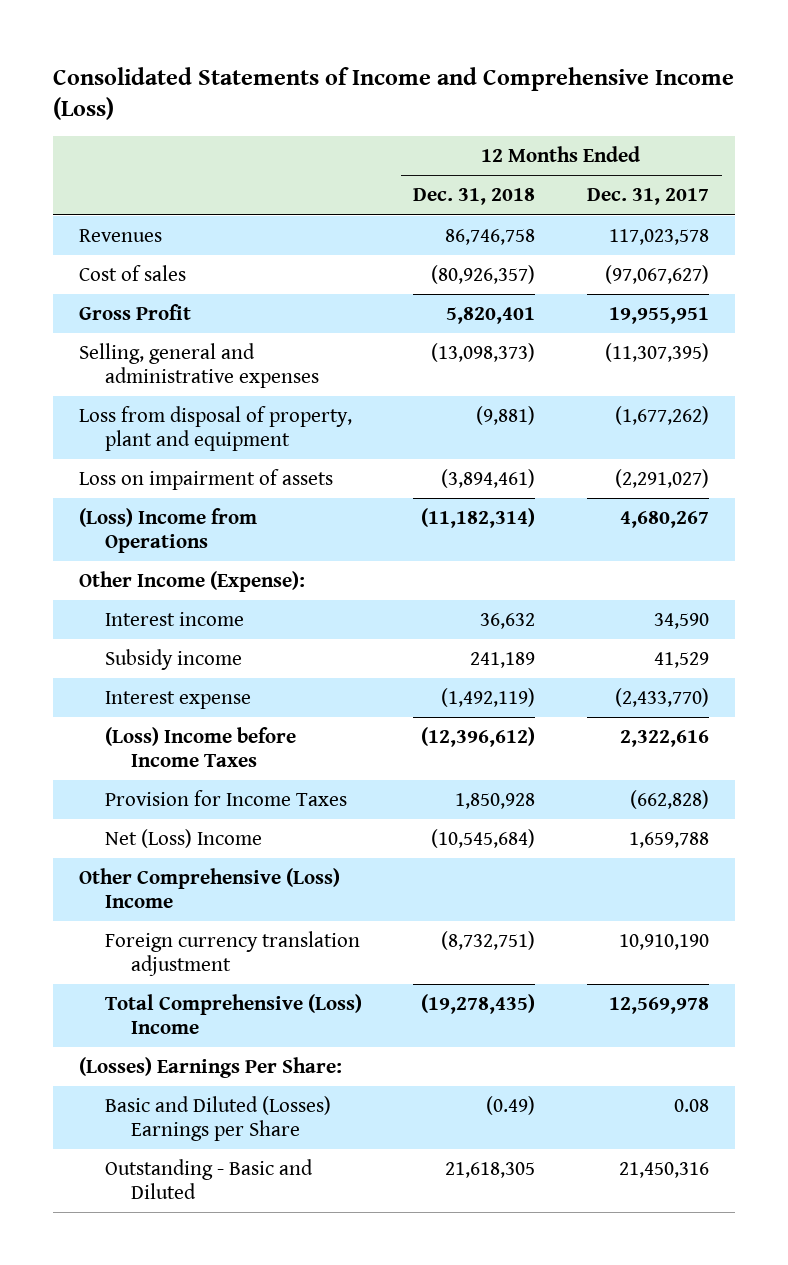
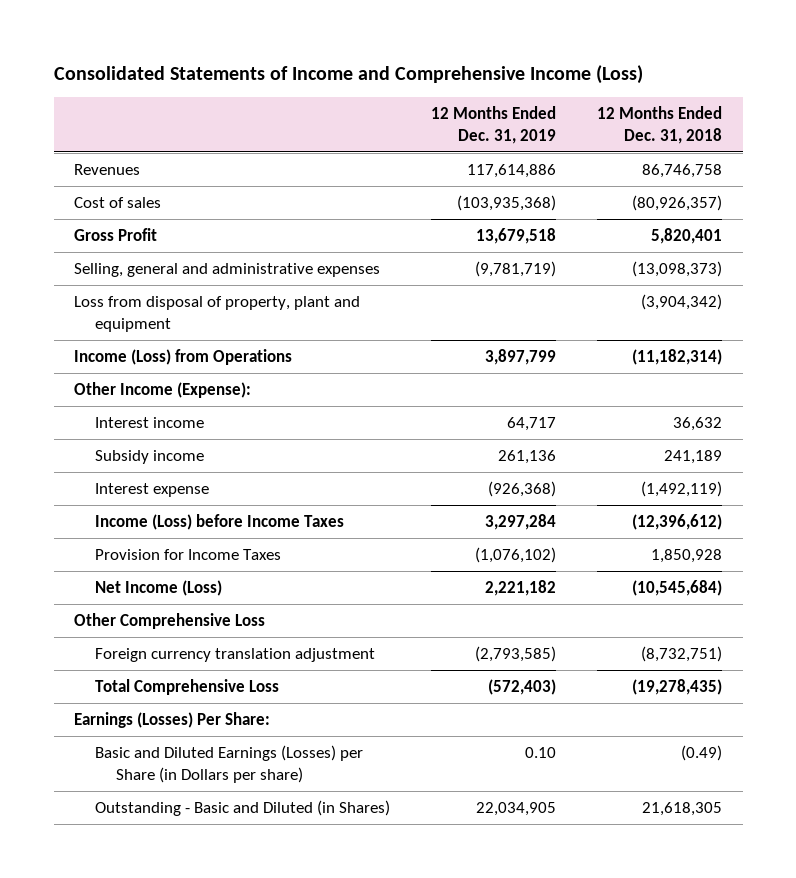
- | 12 Months Ended Dec. 31, 2018 | 12 Months Ended Dec. 31, 2017
+ | 12 Months Ended Dec. 31, 2019 | 12 Months Ended Dec. 31, 2018
- Loss from disposal of property, plant and equipment | (9,881) | (1,677,262)
- Loss on impairment of assets | (3,894,461) | (2,291,027)
- (Loss) Income from Operations | (11,182,314) | 4,680,267
+ Loss from disposal of property, plant and equipment | | (3,904,342)
+ Income (Loss) from Operations | 3,897,799 | (11,182,314)
- (Loss) Income before Income Taxes | (12,396,612) | 2,322,616
+ Income (Loss) before Income Taxes | 3,297,284 | (12,396,612)
- Net (Loss) Income | (10,545,684) | 1,659,788
- Other Comprehensive (Loss) Income
+ Net Income (Loss) | 2,221,182 | (10,545,684)
+ Other Comprehensive Loss
- Total Comprehensive (Loss) Income | (19,278,435) | 12,569,978
- (Losses) Earnings Per Share:
- Basic and Diluted (Losses) Earnings per Share | (0.49) | 0.08
- Outstanding - Basic and Diluted | 21,618,305 | 21,450,316
+ Total Comprehensive Loss | (572,403) | (19,278,435)
+ Earnings (Losses) Per Share:
+ Basic and Diluted Earnings (Losses) per Share (in Dollars per share) | 0.10 | (0.49)
+ Outstanding - Basic and Diluted (in Shares) | 22,034,905 | 21,618,305

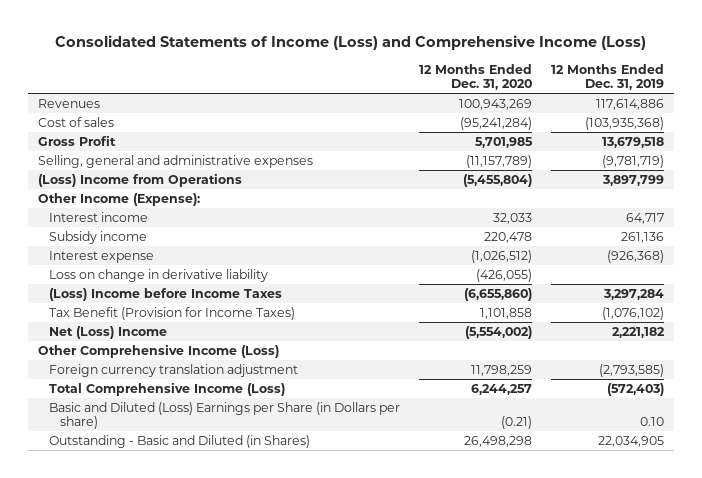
- Consolidated Statements of Income and Comprehensive Income (Loss)
+ Consolidated Statements of Income (Loss) and Comprehensive Income (Loss)
- | 12 Months Ended Dec. 31, 2019 | 12 Months Ended Dec. 31, 2018
+ | 12 Months Ended Dec. 31, 2020 | 12 Months Ended Dec. 31, 2019
- Loss from disposal of property, plant and equipment | | (3,904,342)
- Income (Loss) from Operations | 3,897,799 | (11,182,314)
+ (Loss) Income from Operations | (5,455,804) | 3,897,799
- Income (Loss) before Income Taxes | 3,297,284 | (12,396,612)
- Provision for Income Taxes | (1,076,102) | 1,850,928
- Net Income (Loss) | 2,221,182 | (10,545,684)
- Other Comprehensive Loss
+ Loss on change in derivative liability | (426,055) |
+ (Loss) Income before Income Taxes | (6,655,860) | 3,297,284
+ Tax Benefit (Provision for Income Taxes) | 1,101,858 | (1,076,102)
+ Net (Loss) Income | (5,554,002) | 2,221,182
+ Other Comprehensive Income (Loss)
- Total Comprehensive Loss | (572,403) | (19,278,435)
- Earnings (Losses) Per Share:
- Basic and Diluted Earnings (Losses) per Share (in Dollars per share) | 0.10 | (0.49)
+ Total Comprehensive Income (Loss) | 6,244,257 | (572,403)
+ Basic and Diluted (Loss) Earnings per Share (in Dollars per share) | (0.21) | 0.10

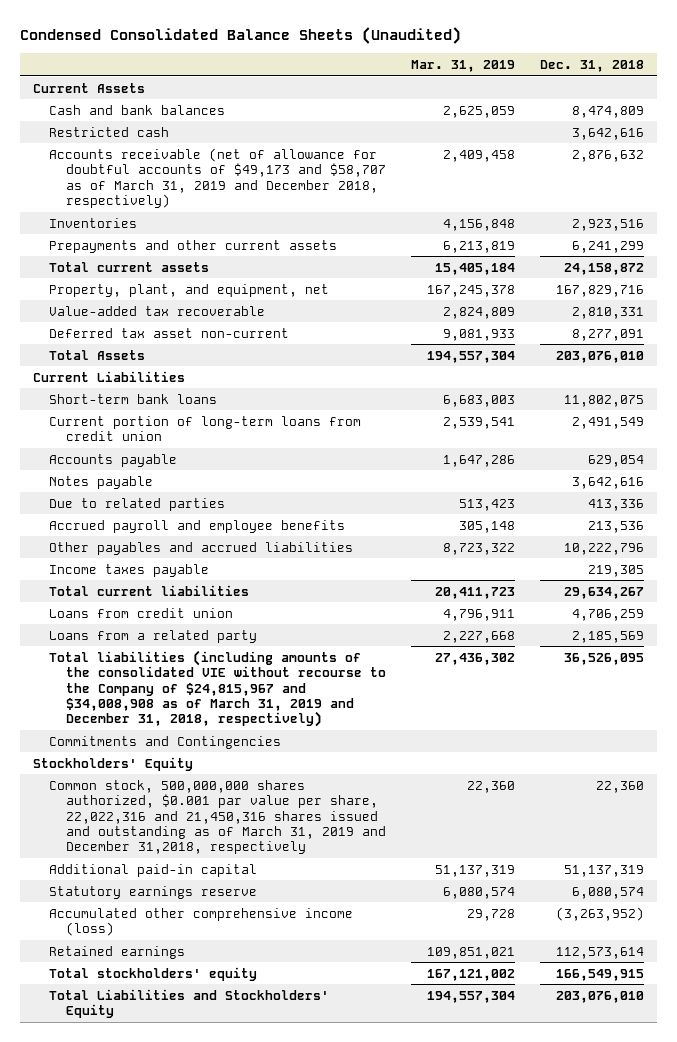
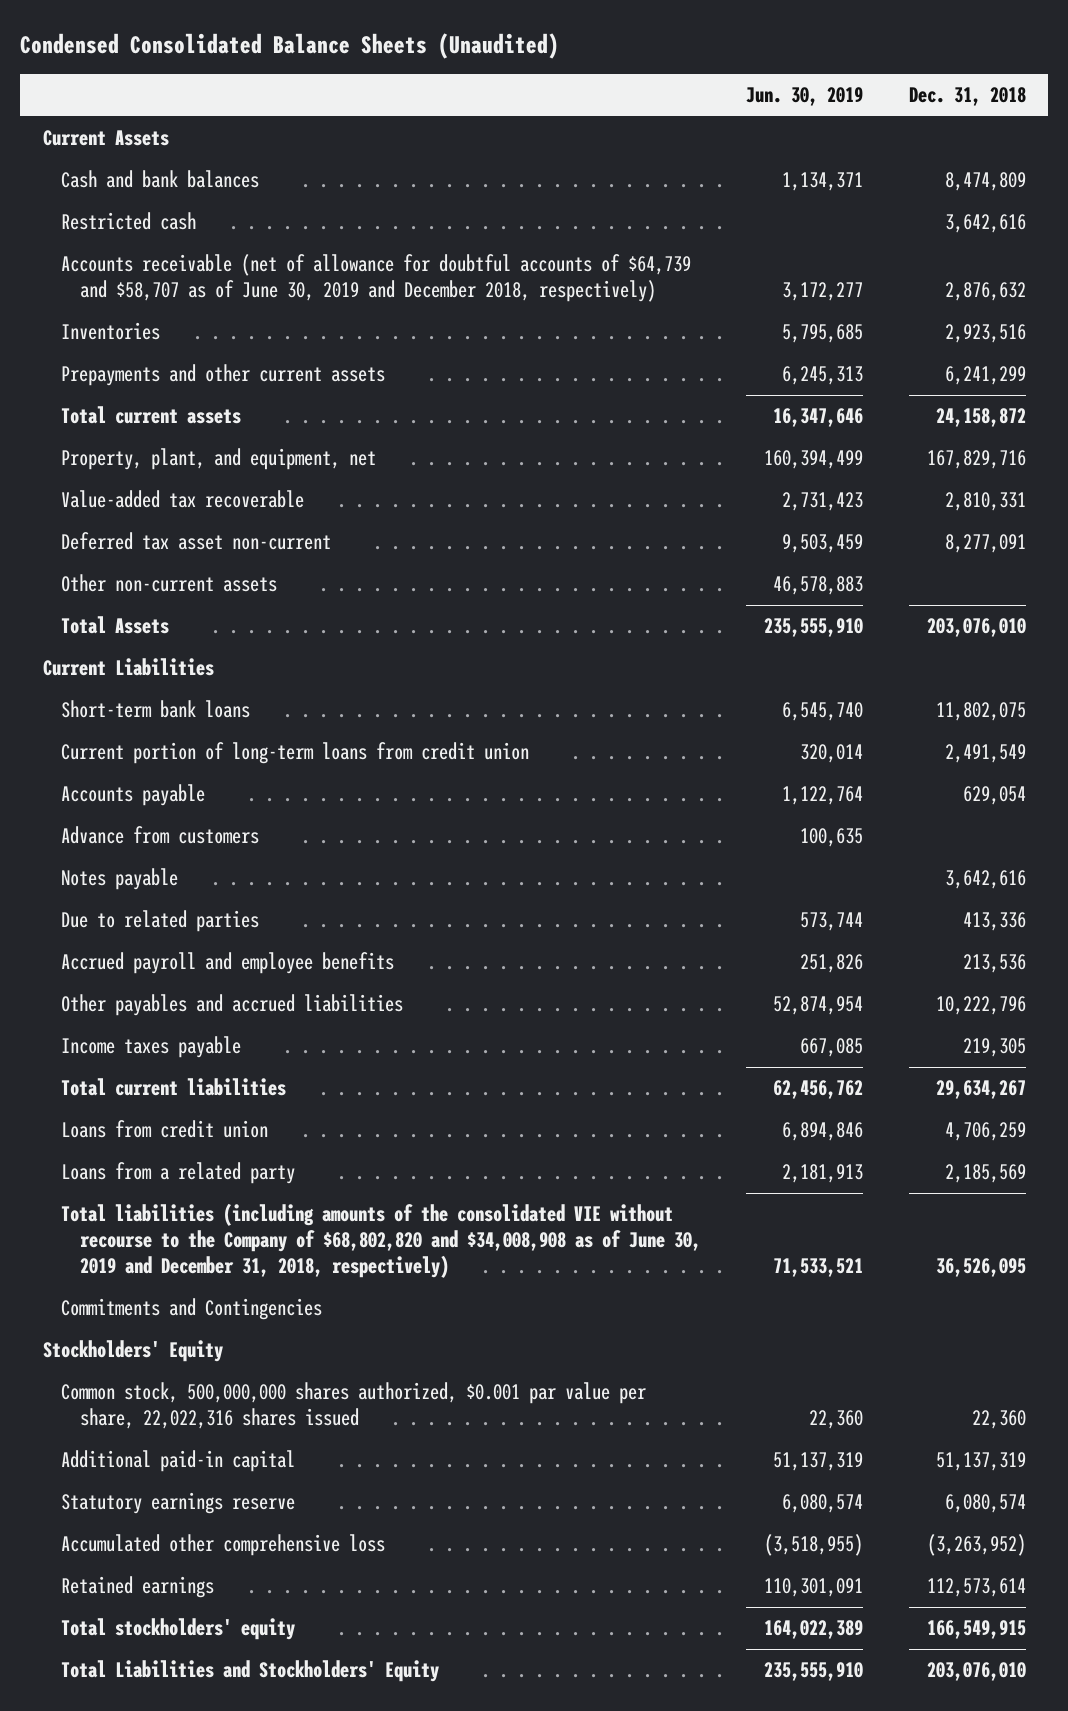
- | Mar. 31, 2019 | Dec. 31, 2018
+ | Jun. 30, 2019 | Dec. 31, 2018
- Accounts receivable (net of allowance for doubtful accounts of $49,173 and $58,707 as of March 31, 2019 and December 2018, respectively) | 2,409,458 | 2,876,632
+ Accounts receivable (net of allowance for doubtful accounts of $64,739 and $58,707 as of June 30, 2019 and December 2018, respectively) | 3,172,277 | 2,876,632
+ Other non-current assets | 46,578,883 |
+ Advance from customers | 100,635 |
- Total liabilities (including amounts of the consolidated VIE without recourse to the Company of $24,815,967 and $34,008,908 as of March 31, 2019 and December 31, 2018, respectively) | 27,436,302 | 36,526,095
+ Total liabilities (including amounts of the consolidated VIE without recourse to the Company of $68,802,820 and $34,008,908 as of June 30, 2019 and December 31, 2018, respectively) | 71,533,521 | 36,526,095
- Common stock, 500,000,000 shares authorized, $0.001 par value per share, 22,022,316 and 21,450,316 shares issued and outstanding as of March 31, 2019 and December 31,2018, respectively | 22,360 | 22,360
+ Common stock, 500,000,000 shares authorized, $0.001 par value per share, 22,022,316 shares issued | 22,360 | 22,360
- Accumulated other comprehensive income (loss) | 29,728 | (3,263,952)
+ Accumulated other comprehensive loss | (3,518,955) | (3,263,952)

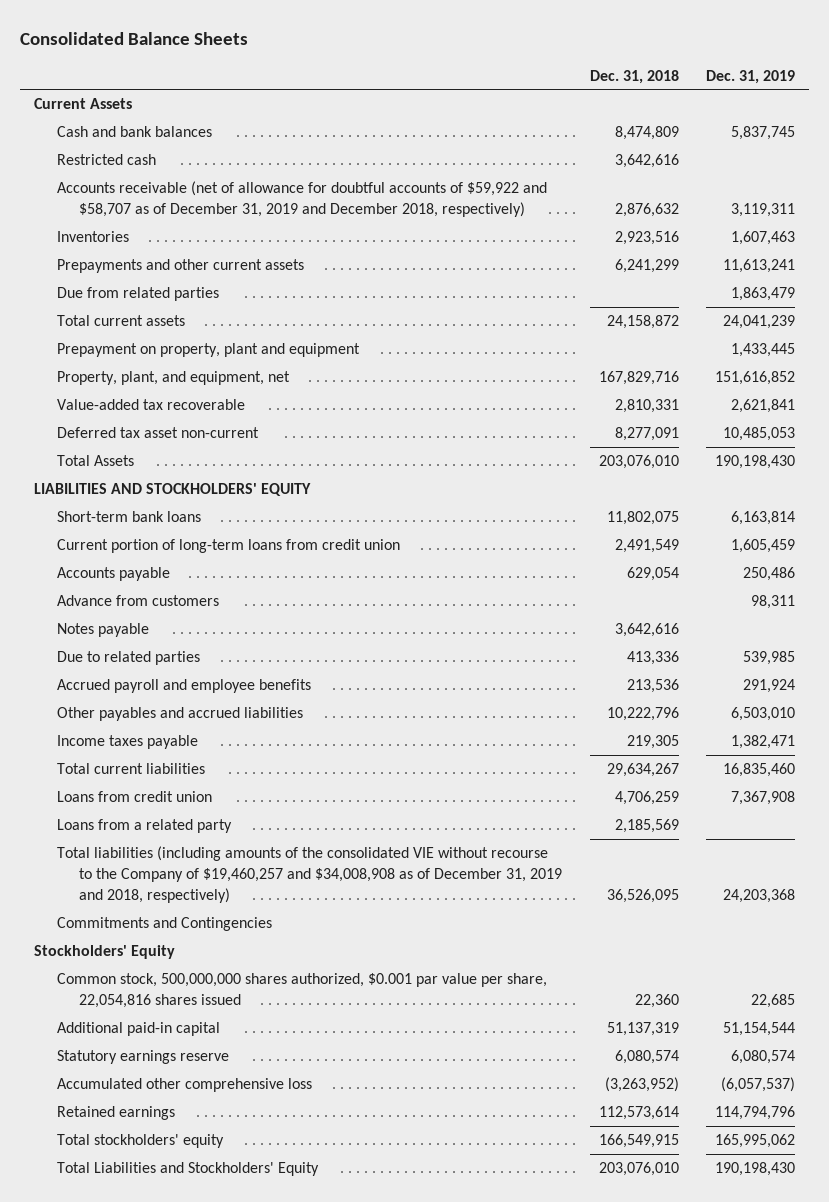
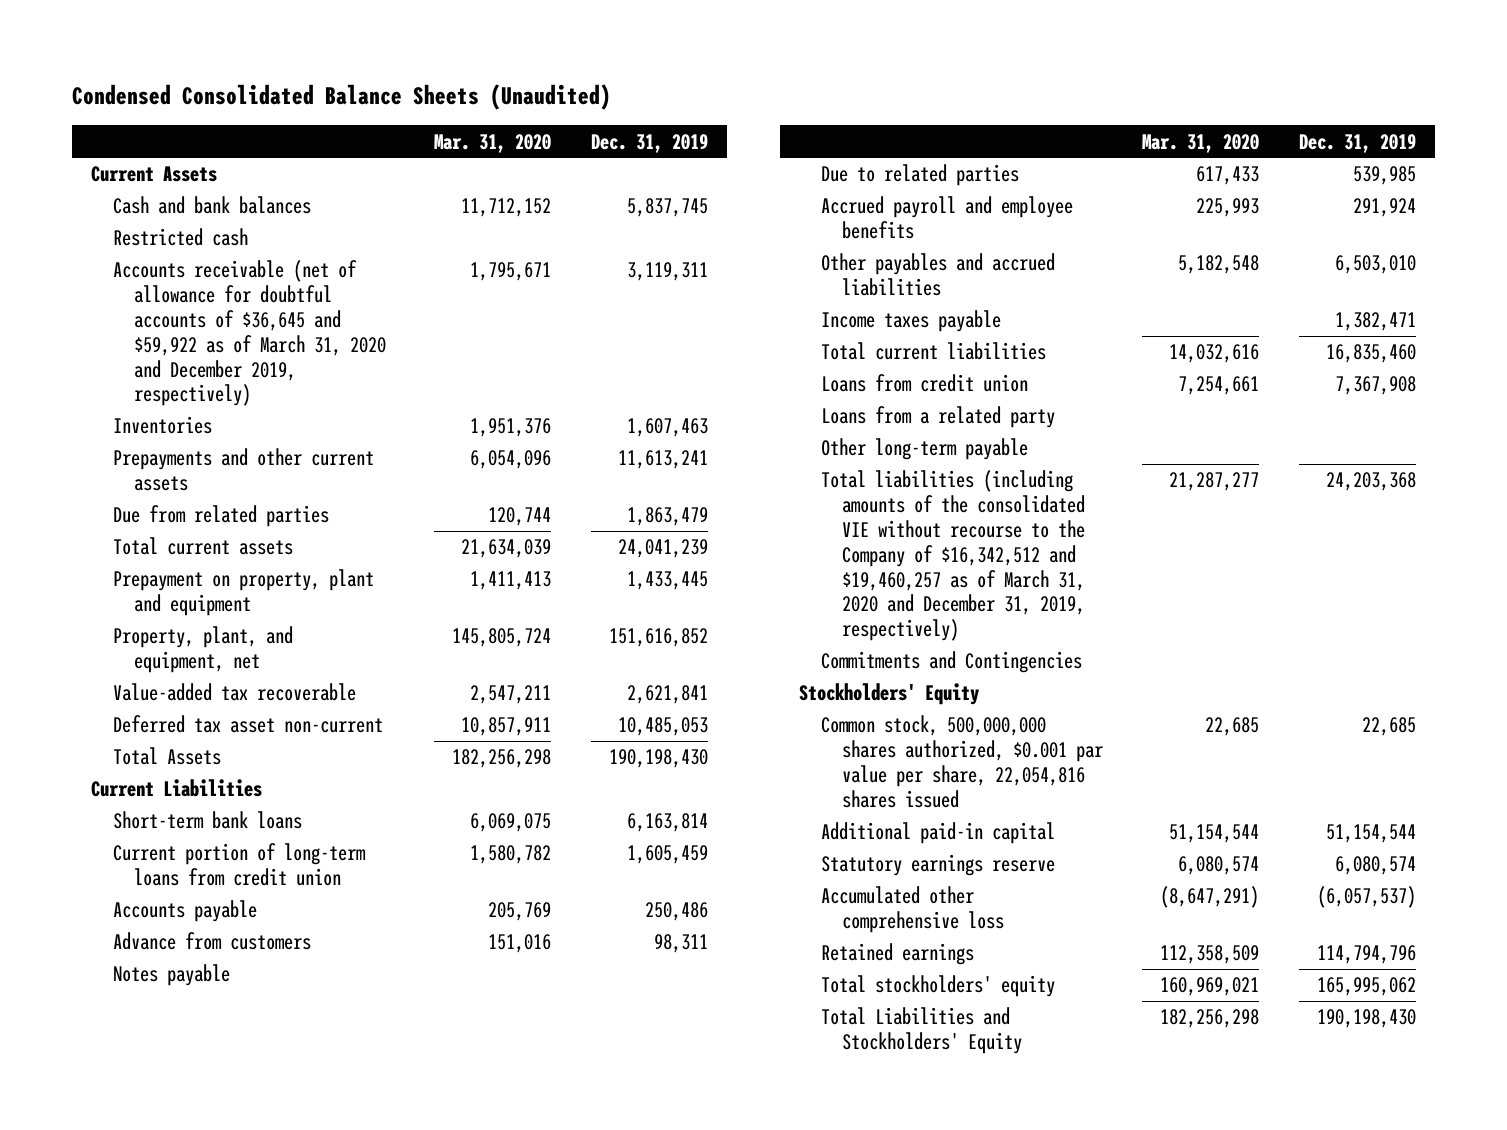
- Consolidated Balance Sheets
+ Condensed Consolidated Balance Sheets (Unaudited)
- | Dec. 31, 2018 | Dec. 31, 2019
+ | Mar. 31, 2020 | Dec. 31, 2019
- Accounts receivable (net of allowance for doubtful accounts of $59,922 and $58,707 as of December 31, 2019 and December 2018, respectively) | 2,876,632 | 3,119,311
+ Accounts receivable (net of allowance for doubtful accounts of $36,645 and $59,922 as of March 31, 2020 and December 2019, respectively) | 1,795,671 | 3,119,311
- LIABILITIES AND STOCKHOLDERS' EQUITY
+ Current Liabilities
- Total liabilities (including amounts of the consolidated VIE without recourse to the Company of $19,460,257 and $34,008,908 as of December 31, 2019 and 2018, respectively) | 36,526,095 | 24,203,368
+ Other long-term payable
+ Total liabilities (including amounts of the consolidated VIE without recourse to the Company of $16,342,512 and $19,460,257 as of March 31, 2020 and December 31, 2019, respectively) | 21,287,277 | 24,203,368

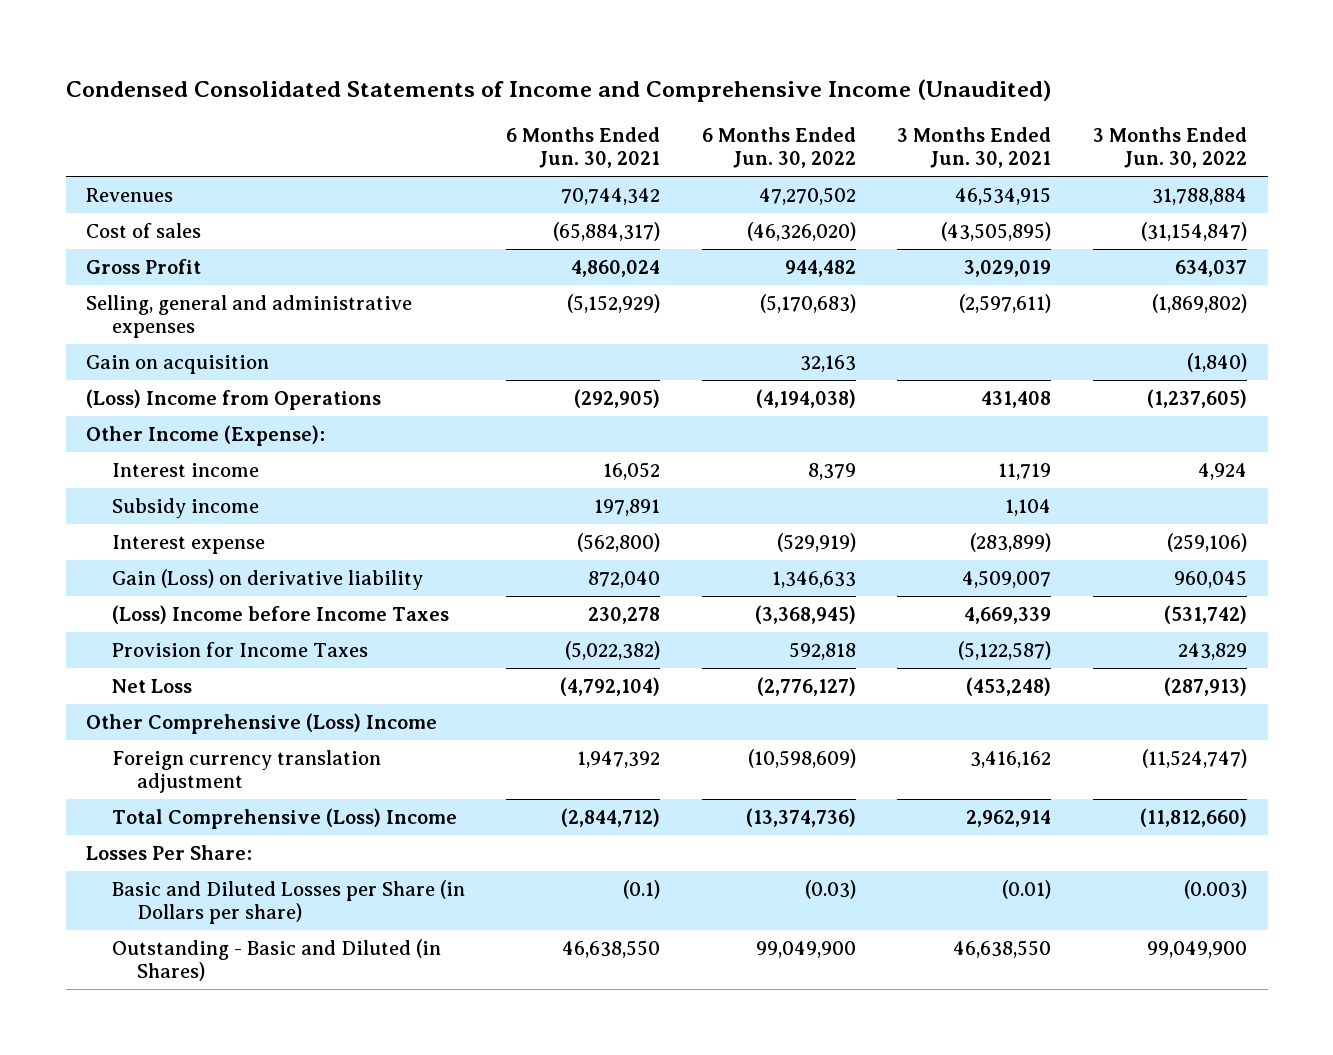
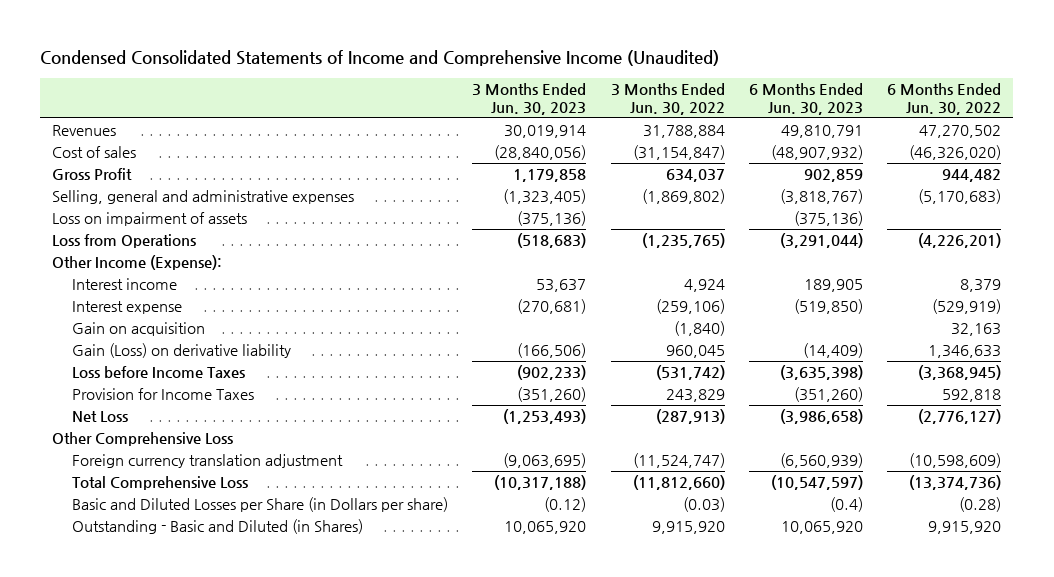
- | 6 Months Ended Jun. 30, 2021 | 6 Months Ended Jun. 30, 2022 | 3 Months Ended Jun. 30, 2021 | 3 Months Ended Jun. 30, 2022
+ | 3 Months Ended Jun. 30, 2023 | 3 Months Ended Jun. 30, 2022 | 6 Months Ended Jun. 30, 2023 | 6 Months Ended Jun. 30, 2022
- (Loss) Income from Operations | (292,905) | (4,194,038) | 431,408 | (1,237,605)
+ Loss on impairment of assets | (375,136) | | (375,136) |
+ Loss from Operations | (518,683) | (1,235,765) | (3,291,044) | (4,226,201)
- Subsidy income | 197,891 | | 1,104 |
moved down: Gain on acquisition | | (1,840) | | 32,163
- (Loss) Income before Income Taxes | 230,278 | (3,368,945) | 4,669,339 | (531,742)
+ Loss before Income Taxes | (902,233) | (531,742) | (3,635,398) | (3,368,945)
- Other Comprehensive (Loss) Income
+ Other Comprehensive Loss
- Total Comprehensive (Loss) Income | (2,844,712) | (13,374,736) | 2,962,914 | (11,812,660)
- Losses Per Share:
- Basic and Diluted Losses per Share (in Dollars per share) | (0.1) | (0.03) | (0.01) | (0.003)
- Outstanding - Basic and Diluted (in Shares) | 46,638,550 | 99,049,900 | 46,638,550 | 99,049,900
+ Total Comprehensive Loss | (10,317,188) | (11,812,660) | (10,547,597) | (13,374,736)
+ Basic and Diluted Losses per Share (in Dollars per share) | (0.12) | (0.03) | (0.4) | (0.28)
+ Outstanding - Basic and Diluted (in Shares) | 10,065,920 | 9,915,920 | 10,065,920 | 9,915,920

